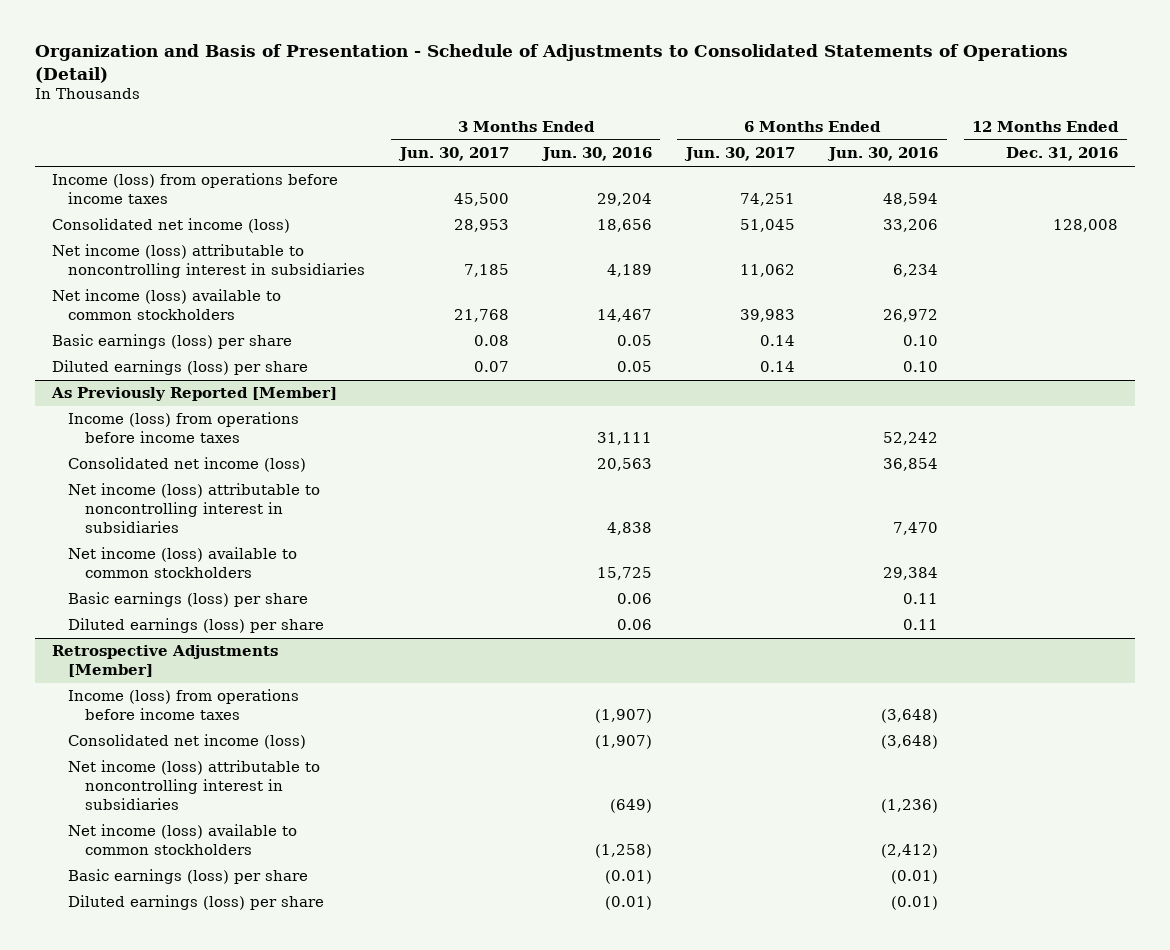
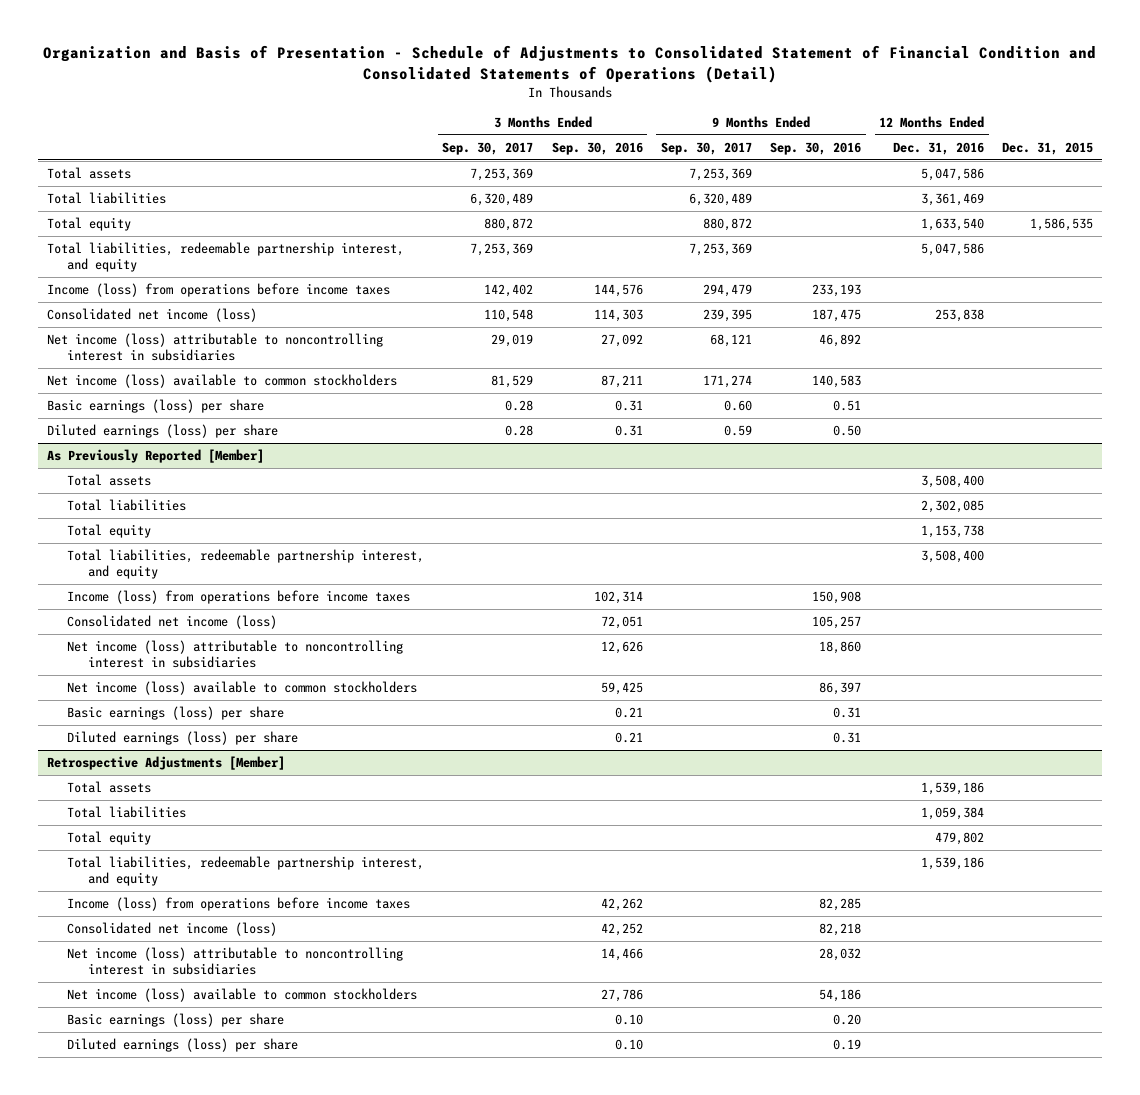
- Organization and Basis of Presentation - Schedule of Adjustments to Consolidated Statements of Operations (Detail)
+ Organization and Basis of Presentation - Schedule of Adjustments to Consolidated Statement of Financial Condition and Consolidated Statements of Operations (Detail)
- | 3 Months Ended Jun. 30, 2017 | 3 Months Ended Jun. 30, 2016 | 6 Months Ended Jun. 30, 2017 | 6 Months Ended Jun. 30, 2016 | 12 Months Ended Dec. 31, 2016
+ | 3 Months Ended Sep. 30, 2017 | 3 Months Ended Sep. 30, 2016 | 9 Months Ended Sep. 30, 2017 | 9 Months Ended Sep. 30, 2016 | 12 Months Ended Dec. 31, 2016 | Dec. 31, 2015
+ Total assets | 7,253,369 | | 7,253,369 | | 5,047,586 |
+ Total liabilities | 6,320,489 | | 6,320,489 | | 3,361,469 |
+ Total equity | 880,872 | | 880,872 | | 1,633,540 | 1,586,535
+ Total liabilities, redeemable partnership interest, and equity | 7,253,369 | | 7,253,369 | | 5,047,586 |
- Consolidated net income (loss) | 28,953 | 18,656 | 51,045 | 33,206 | 128,008
+ Consolidated net income (loss) | 110,548 | 114,303 | 239,395 | 187,475 | 253,838 |
@ As Previously Reported [Member]
+ Total assets | | | | | 3,508,400 |
+ Total liabilities | | | | | 2,302,085 |
+ Total equity | | | | | 1,153,738 |
+ Total liabilities, redeemable partnership interest, and equity | | | | | 3,508,400 |
@ Retrospective Adjustments [Member]
+ Total assets | | | | | 1,539,186 |
+ Total liabilities | | | | | 1,059,384 |
+ Total equity | | | | | 479,802 |
+ Total liabilities, redeemable partnership interest, and equity | | | | | 1,539,186 |

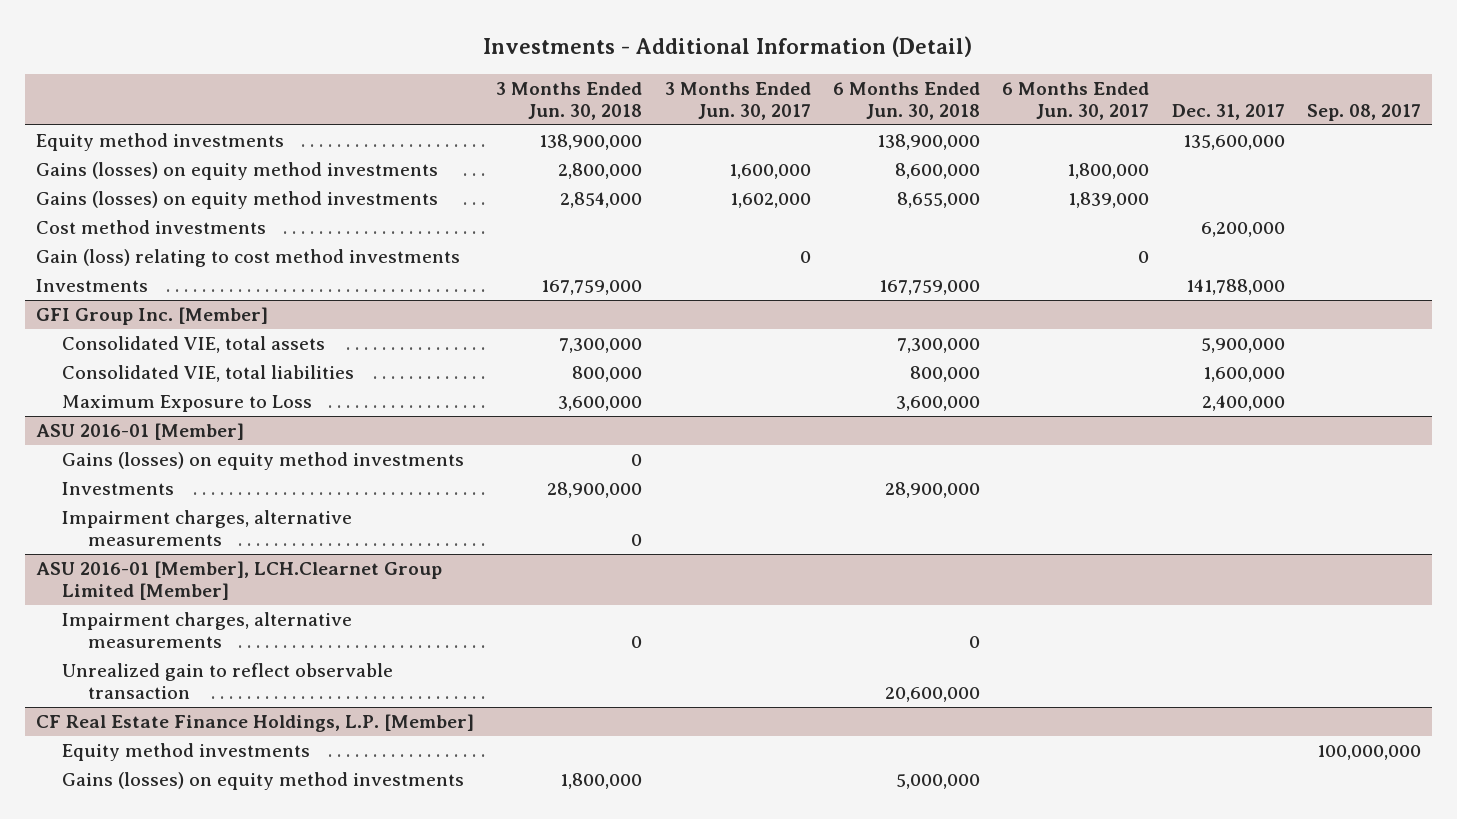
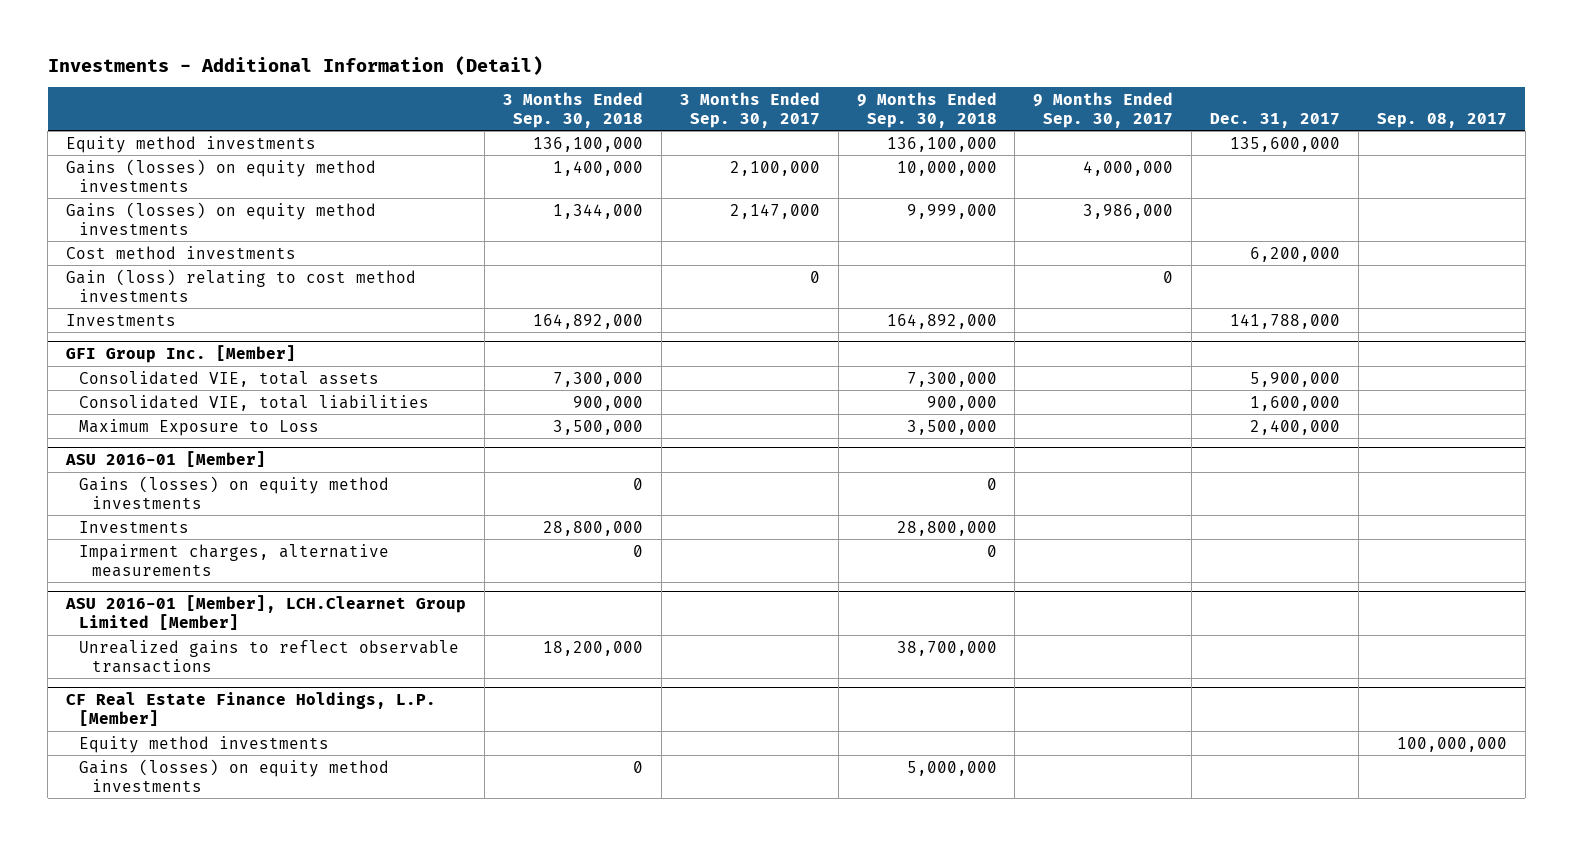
- | 3 Months Ended Jun. 30, 2018 | 3 Months Ended Jun. 30, 2017 | 6 Months Ended Jun. 30, 2018 | 6 Months Ended Jun. 30, 2017 | Dec. 31, 2017 | Sep. 08, 2017
+ | 3 Months Ended Sep. 30, 2018 | 3 Months Ended Sep. 30, 2017 | 9 Months Ended Sep. 30, 2018 | 9 Months Ended Sep. 30, 2017 | Dec. 31, 2017 | Sep. 08, 2017
@ ASU 2016-01 [Member], LCH.Clearnet Group Limited [Member]
- Impairment charges, alternative measurements | 0 | | 0 | | |
- Unrealized gain to reflect observable transaction | | | 20,600,000 | | |
+ Unrealized gains to reflect observable transactions | 18,200,000 | | 38,700,000 | | |

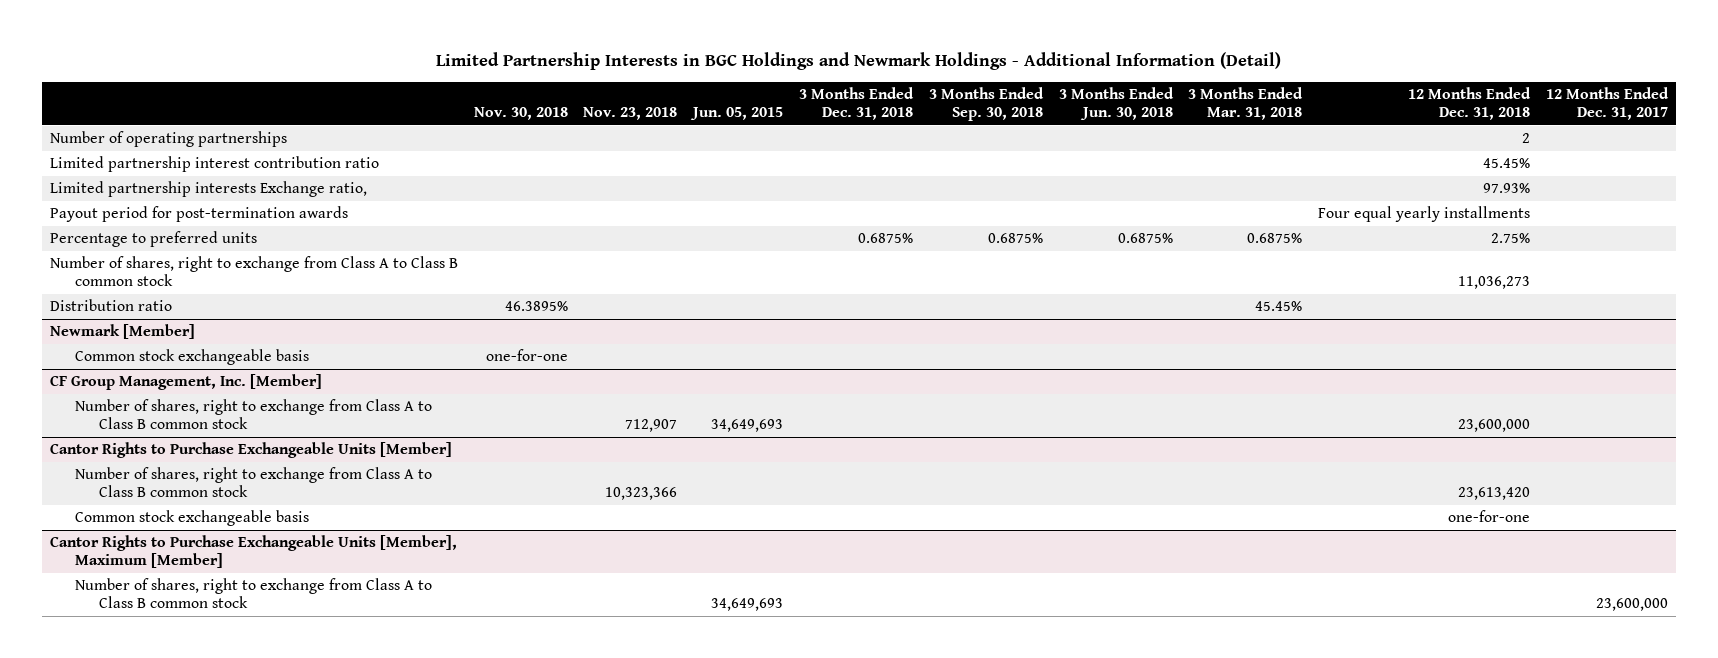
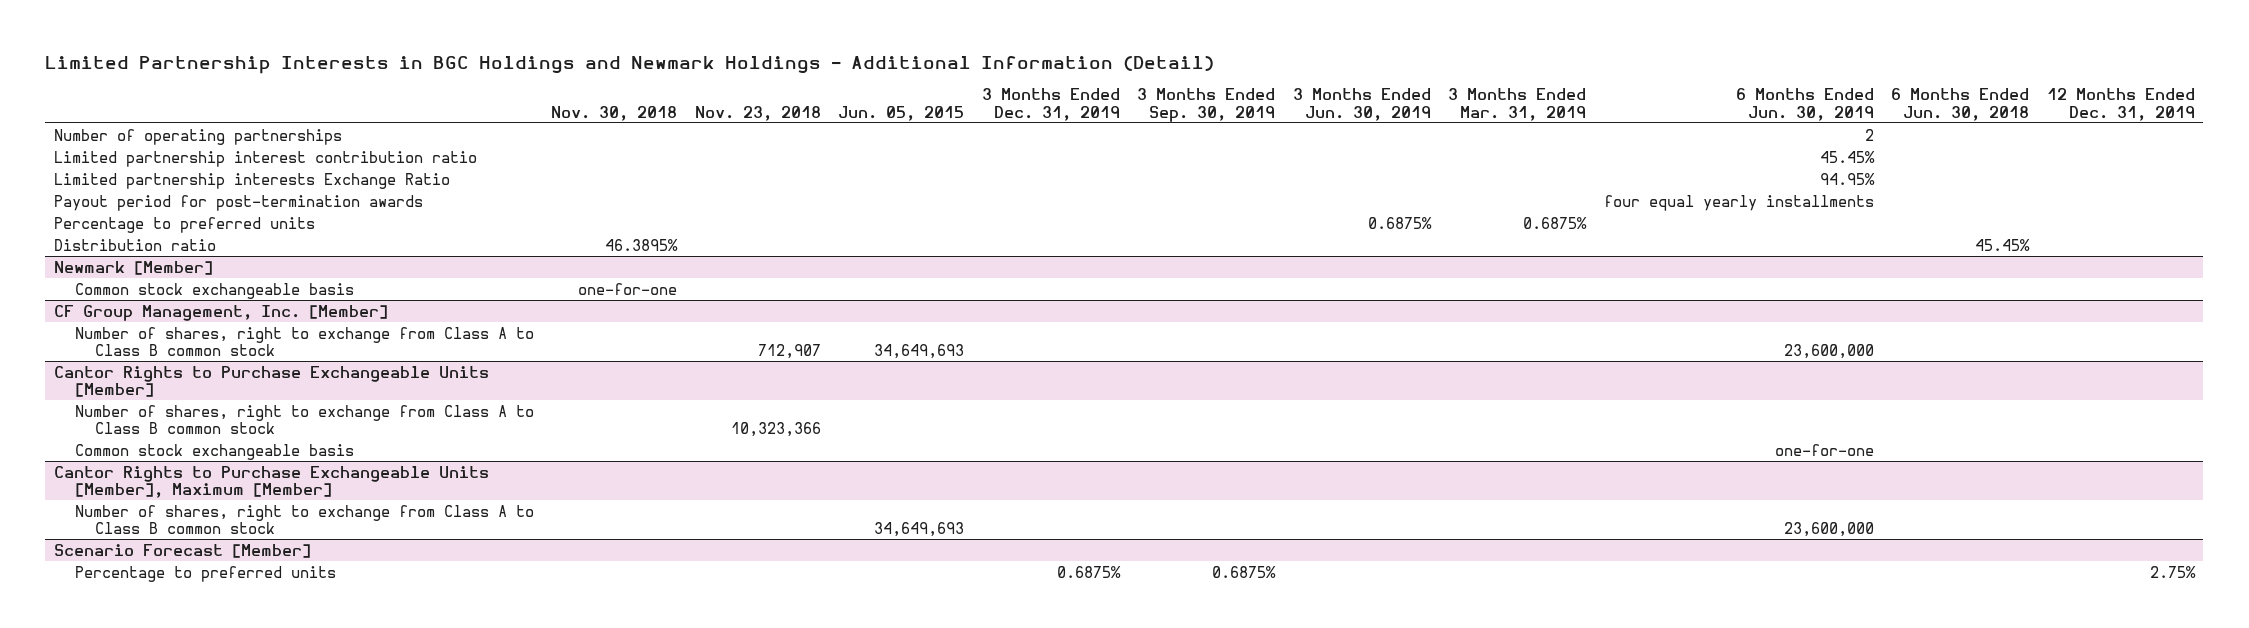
- | Nov. 30, 2018 | Nov. 23, 2018 | Jun. 05, 2015 | 3 Months Ended Dec. 31, 2018 | 3 Months Ended Sep. 30, 2018 | 3 Months Ended Jun. 30, 2018 | 3 Months Ended Mar. 31, 2018 | 12 Months Ended Dec. 31, 2018 | 12 Months Ended Dec. 31, 2017
+ | Nov. 30, 2018 | Nov. 23, 2018 | Jun. 05, 2015 | 3 Months Ended Dec. 31, 2019 | 3 Months Ended Sep. 30, 2019 | 3 Months Ended Jun. 30, 2019 | 3 Months Ended Mar. 31, 2019 | 6 Months Ended Jun. 30, 2019 | 6 Months Ended Jun. 30, 2018 | 12 Months Ended Dec. 31, 2019
- Limited partnership interests Exchange ratio, | | | | | | | | 97.93% |
+ Limited partnership interests Exchange Ratio | | | | | | | | 94.95% | |
- Number of shares, right to exchange from Class A to Class B common stock | | | | | | | | 11,036,273 |
+ Scenario Forecast [Member]
+ Percentage to preferred units | | | | 0.6875% | 0.6875% | | | | | 2.75%

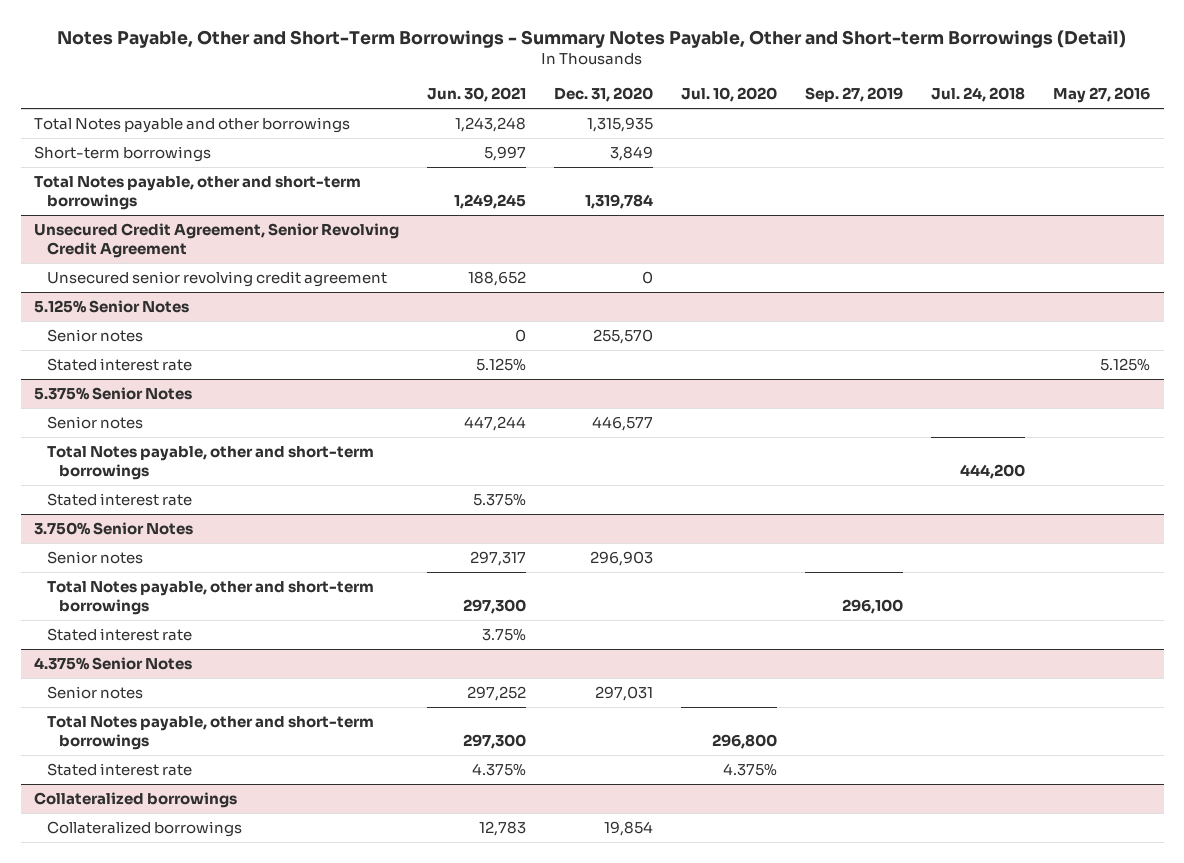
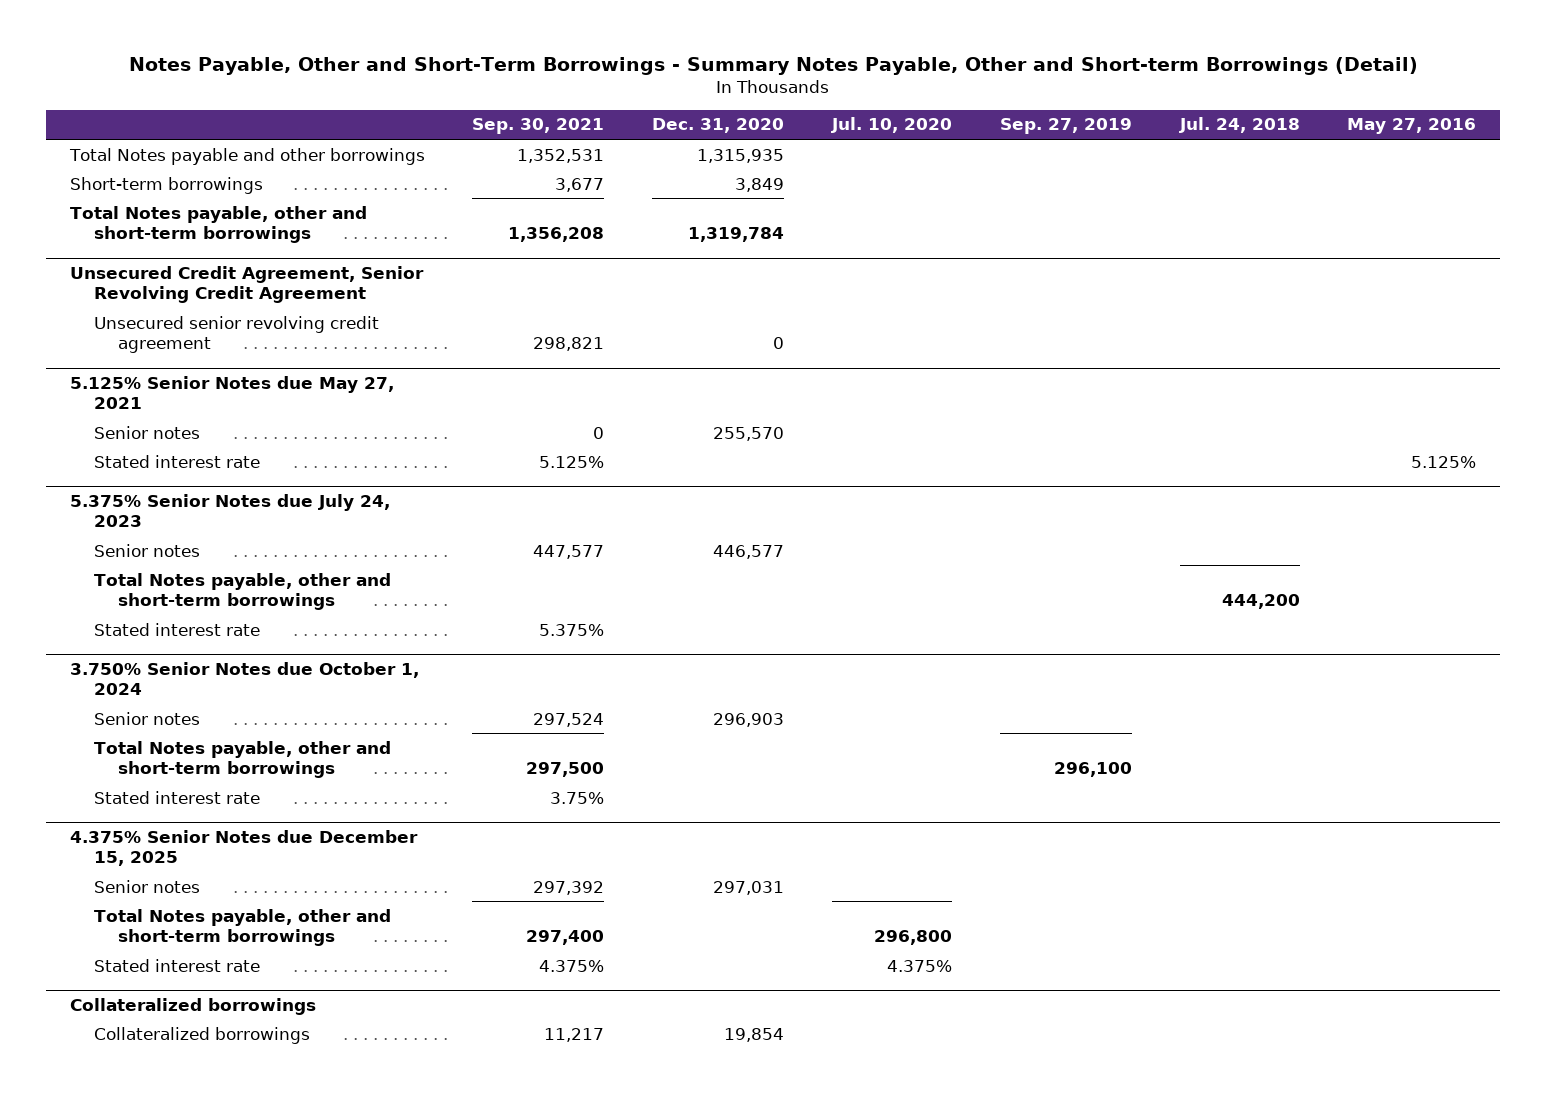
- | Jun. 30, 2021 | Dec. 31, 2020 | Jul. 10, 2020 | Sep. 27, 2019 | Jul. 24, 2018 | May 27, 2016
+ | Sep. 30, 2021 | Dec. 31, 2020 | Jul. 10, 2020 | Sep. 27, 2019 | Jul. 24, 2018 | May 27, 2016
- 5.125% Senior Notes
+ 5.125% Senior Notes due May 27, 2021
- 5.375% Senior Notes
+ 5.375% Senior Notes due July 24, 2023
- 3.750% Senior Notes
+ 3.750% Senior Notes due October 1, 2024
- 4.375% Senior Notes
+ 4.375% Senior Notes due December 15, 2025

